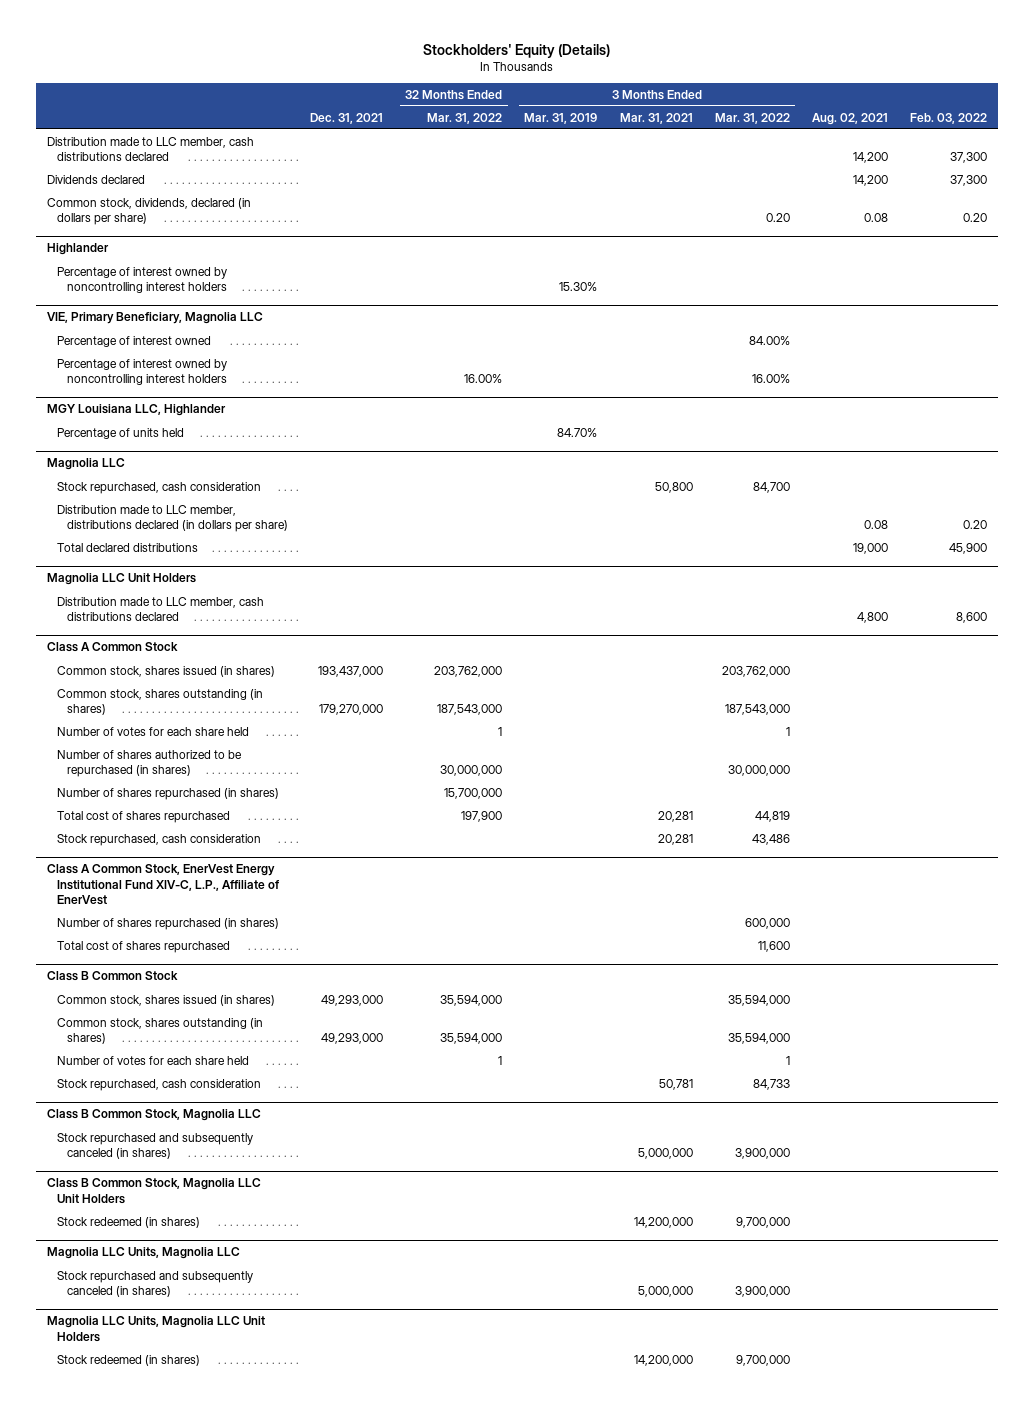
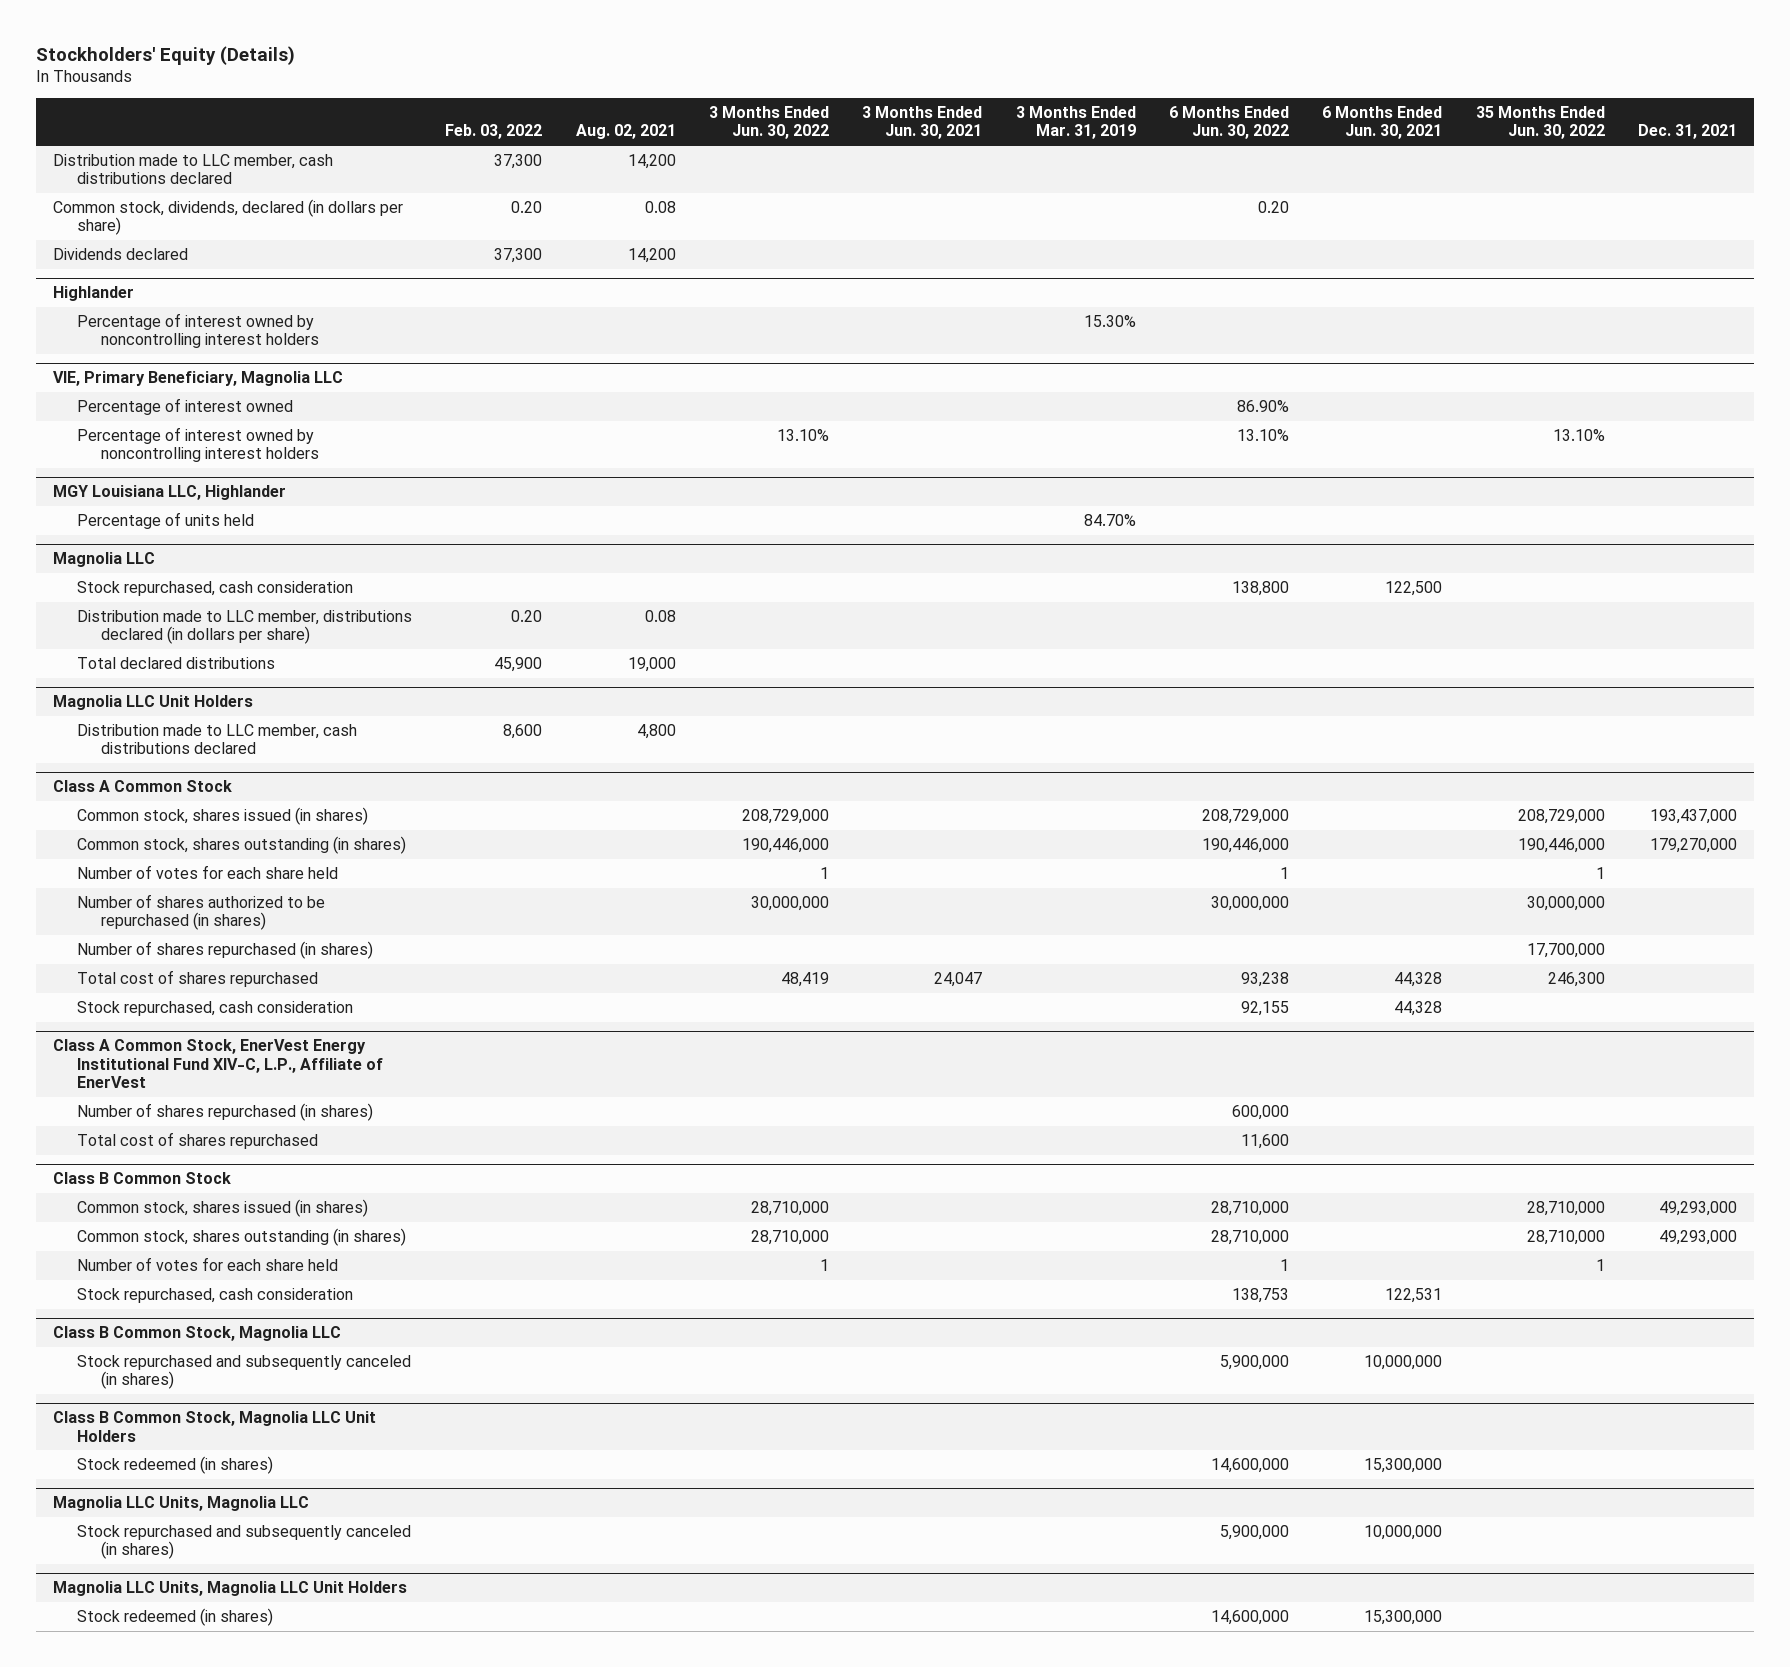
- | Dec. 31, 2021 | 32 Months Ended Mar. 31, 2022 | 3 Months Ended Mar. 31, 2019 | 3 Months Ended Mar. 31, 2021 | 3 Months Ended Mar. 31, 2022 | Aug. 02, 2021 | Feb. 03, 2022
+ | Feb. 03, 2022 | Aug. 02, 2021 | 3 Months Ended Jun. 30, 2022 | 3 Months Ended Jun. 30, 2021 | 3 Months Ended Mar. 31, 2019 | 6 Months Ended Jun. 30, 2022 | 6 Months Ended Jun. 30, 2021 | 35 Months Ended Jun. 30, 2022 | Dec. 31, 2021
moved down: Dividends declared | 37,300 | 14,200 | | | | | | |

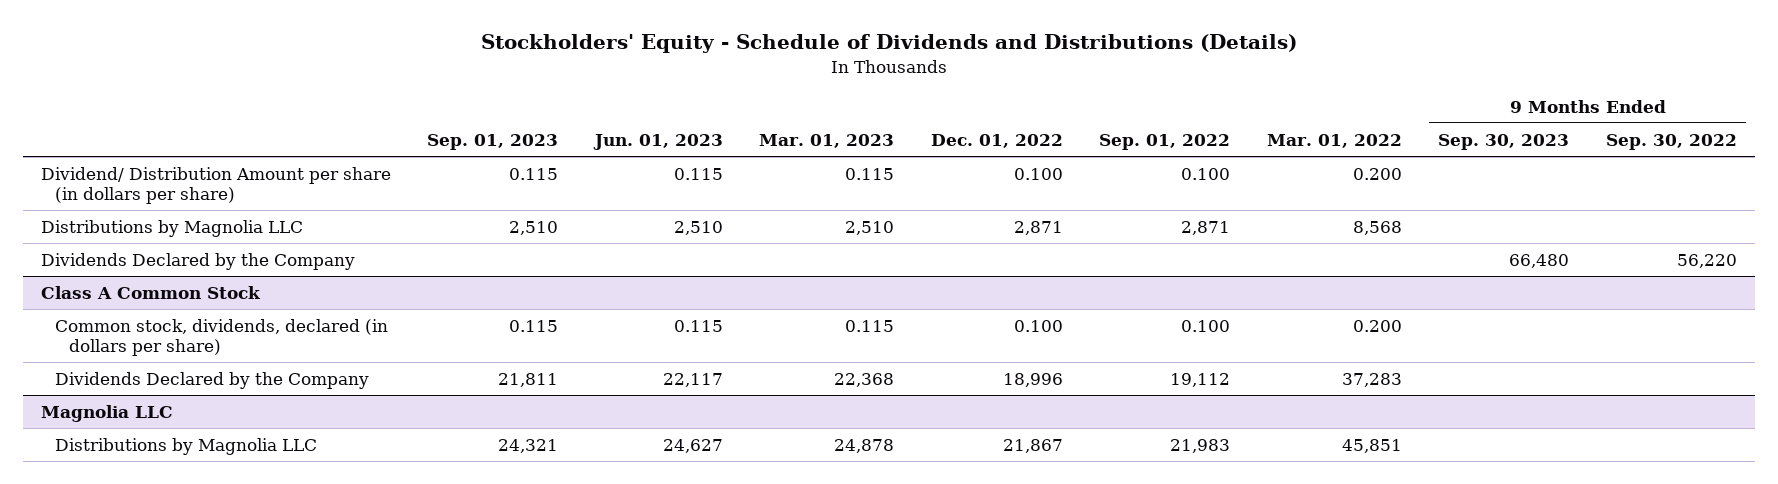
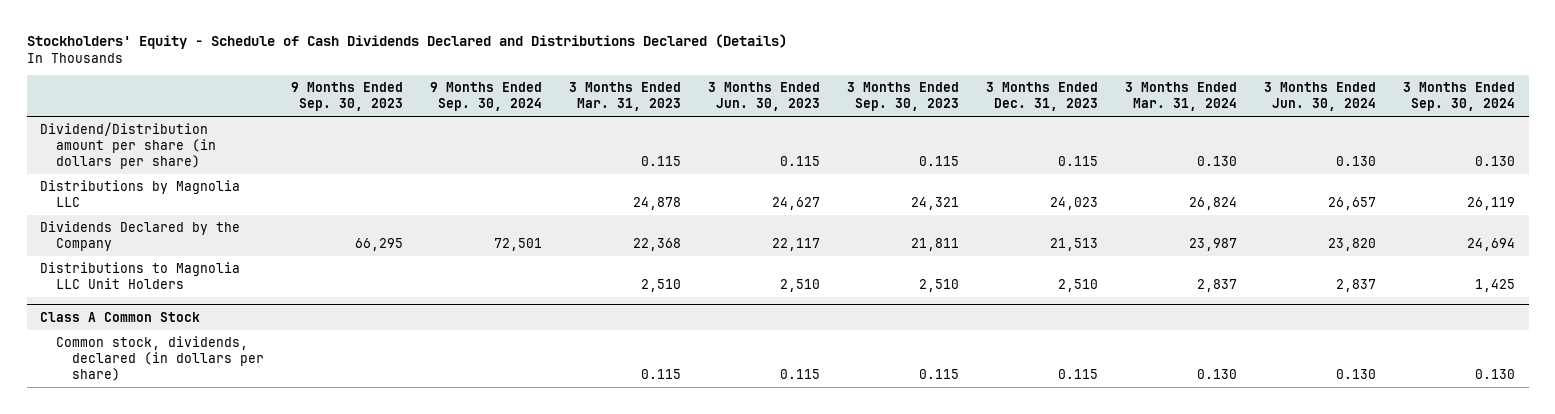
- Stockholders' Equity - Schedule of Dividends and Distributions (Details)
+ Stockholders' Equity - Schedule of Cash Dividends Declared and Distributions Declared (Details)
- | Sep. 01, 2023 | Jun. 01, 2023 | Mar. 01, 2023 | Dec. 01, 2022 | Sep. 01, 2022 | Mar. 01, 2022 | 9 Months Ended Sep. 30, 2023 | 9 Months Ended Sep. 30, 2022
+ | 9 Months Ended Sep. 30, 2023 | 9 Months Ended Sep. 30, 2024 | 3 Months Ended Mar. 31, 2023 | 3 Months Ended Jun. 30, 2023 | 3 Months Ended Sep. 30, 2023 | 3 Months Ended Dec. 31, 2023 | 3 Months Ended Mar. 31, 2024 | 3 Months Ended Jun. 30, 2024 | 3 Months Ended Sep. 30, 2024
- Dividend/ Distribution Amount per share (in dollars per share) | 0.115 | 0.115 | 0.115 | 0.100 | 0.100 | 0.200 | |
+ Dividend/Distribution amount per share (in dollars per share) | | | 0.115 | 0.115 | 0.115 | 0.115 | 0.130 | 0.130 | 0.130
- Dividends Declared by the Company | | | | | | | 66,480 | 56,220
+ Dividends Declared by the Company | 66,295 | 72,501 | 22,368 | 22,117 | 21,811 | 21,513 | 23,987 | 23,820 | 24,694
+ Distributions to Magnolia LLC Unit Holders | | | 2,510 | 2,510 | 2,510 | 2,510 | 2,837 | 2,837 | 1,425
@ Class A Common Stock
- Dividends Declared by the Company | 21,811 | 22,117 | 22,368 | 18,996 | 19,112 | 37,283 | |
- Magnolia LLC
- Distributions by Magnolia LLC | 24,321 | 24,627 | 24,878 | 21,867 | 21,983 | 45,851 | |

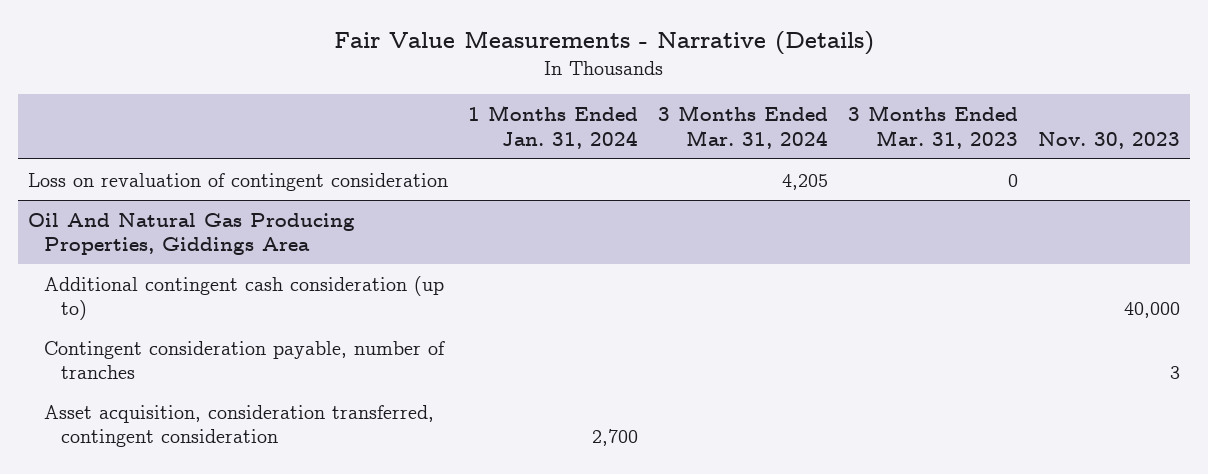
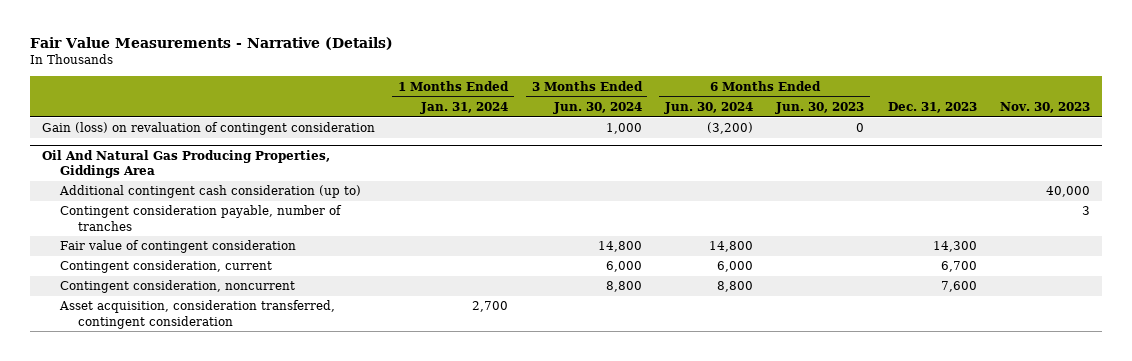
- | 1 Months Ended Jan. 31, 2024 | 3 Months Ended Mar. 31, 2024 | 3 Months Ended Mar. 31, 2023 | Nov. 30, 2023
+ | 1 Months Ended Jan. 31, 2024 | 3 Months Ended Jun. 30, 2024 | 6 Months Ended Jun. 30, 2024 | 6 Months Ended Jun. 30, 2023 | Dec. 31, 2023 | Nov. 30, 2023
- Loss on revaluation of contingent consideration | | 4,205 | 0 |
+ Gain (loss) on revaluation of contingent consideration | | 1,000 | (3,200) | 0 | |
@ Oil And Natural Gas Producing Properties, Giddings Area
+ Fair value of contingent consideration | | 14,800 | 14,800 | | 14,300 |
+ Contingent consideration, current | | 6,000 | 6,000 | | 6,700 |
+ Contingent consideration, noncurrent | | 8,800 | 8,800 | | 7,600 |

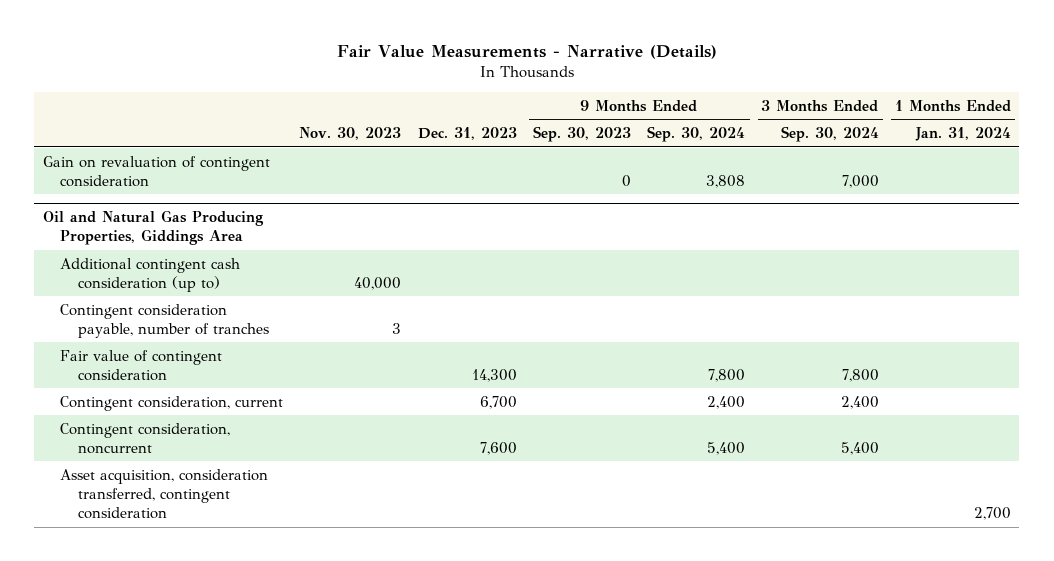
- | 1 Months Ended Jan. 31, 2024 | 3 Months Ended Jun. 30, 2024 | 6 Months Ended Jun. 30, 2024 | 6 Months Ended Jun. 30, 2023 | Dec. 31, 2023 | Nov. 30, 2023
+ | Nov. 30, 2023 | Dec. 31, 2023 | 9 Months Ended Sep. 30, 2023 | 9 Months Ended Sep. 30, 2024 | 3 Months Ended Sep. 30, 2024 | 1 Months Ended Jan. 31, 2024
- Gain (loss) on revaluation of contingent consideration | | 1,000 | (3,200) | 0 | |
- Oil And Natural Gas Producing Properties, Giddings Area
+ Gain on revaluation of contingent consideration | | | 0 | 3,808 | 7,000 |
+ Oil and Natural Gas Producing Properties, Giddings Area

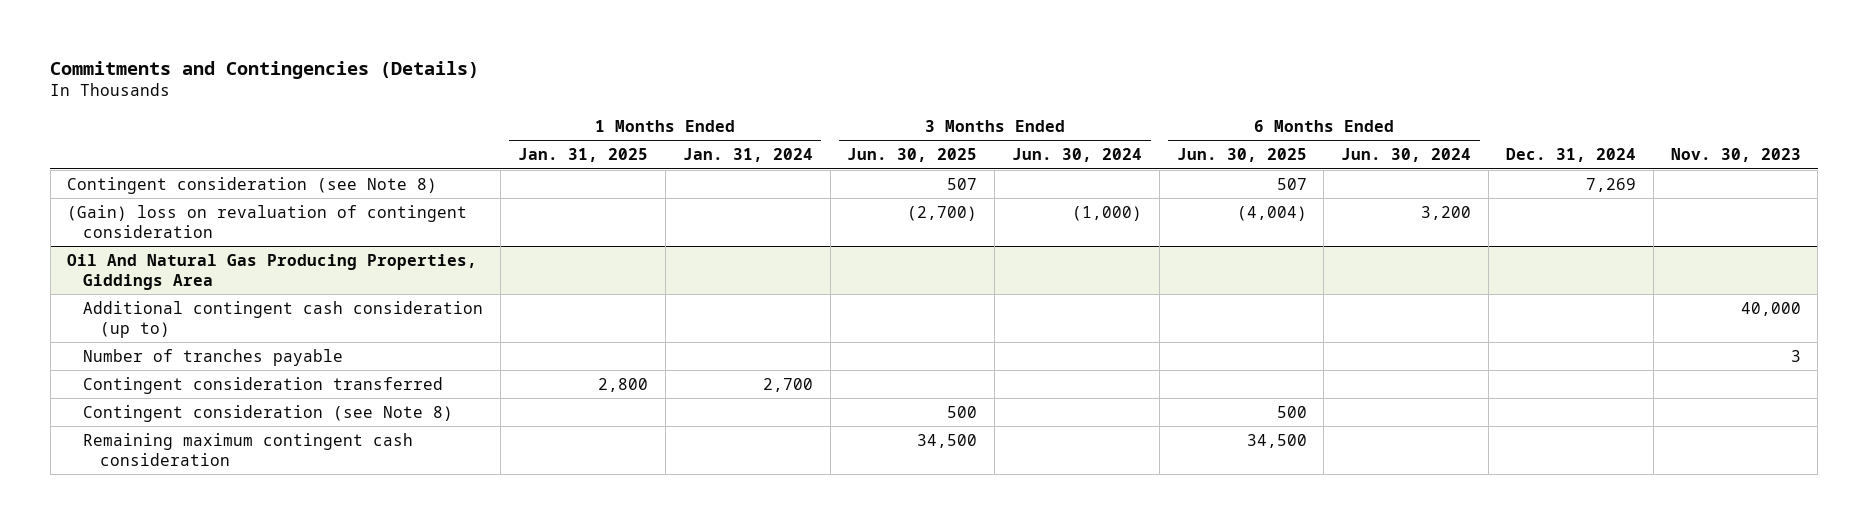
- Fair Value Measurements - Narrative (Details)
+ Commitments and Contingencies (Details)
- | Nov. 30, 2023 | Dec. 31, 2023 | 9 Months Ended Sep. 30, 2023 | 9 Months Ended Sep. 30, 2024 | 3 Months Ended Sep. 30, 2024 | 1 Months Ended Jan. 31, 2024
+ | 1 Months Ended Jan. 31, 2025 | 1 Months Ended Jan. 31, 2024 | 3 Months Ended Jun. 30, 2025 | 3 Months Ended Jun. 30, 2024 | 6 Months Ended Jun. 30, 2025 | 6 Months Ended Jun. 30, 2024 | Dec. 31, 2024 | Nov. 30, 2023
- Gain on revaluation of contingent consideration | | | 0 | 3,808 | 7,000 |
- Oil and Natural Gas Producing Properties, Giddings Area
+ Contingent consideration (see Note 8) | | | 507 | | 507 | | 7,269 |
+ (Gain) loss on revaluation of contingent consideration | | | (2,700) | (1,000) | (4,004) | 3,200 | |
+ Oil And Natural Gas Producing Properties, Giddings Area
- Contingent consideration payable, number of tranches | 3 | | | | |
- Fair value of contingent consideration | | 14,300 | | 7,800 | 7,800 |
- Contingent consideration, current | | 6,700 | | 2,400 | 2,400 |
- Contingent consideration, noncurrent | | 7,600 | | 5,400 | 5,400 |
- Asset acquisition, consideration transferred, contingent consideration | | | | | | 2,700
+ Number of tranches payable | | | | | | | | 3
+ Contingent consideration transferred | 2,800 | 2,700 | | | | | |
+ Contingent consideration (see Note 8) | | | 500 | | 500 | | |
+ Remaining maximum contingent cash consideration | | | 34,500 | | 34,500 | | |

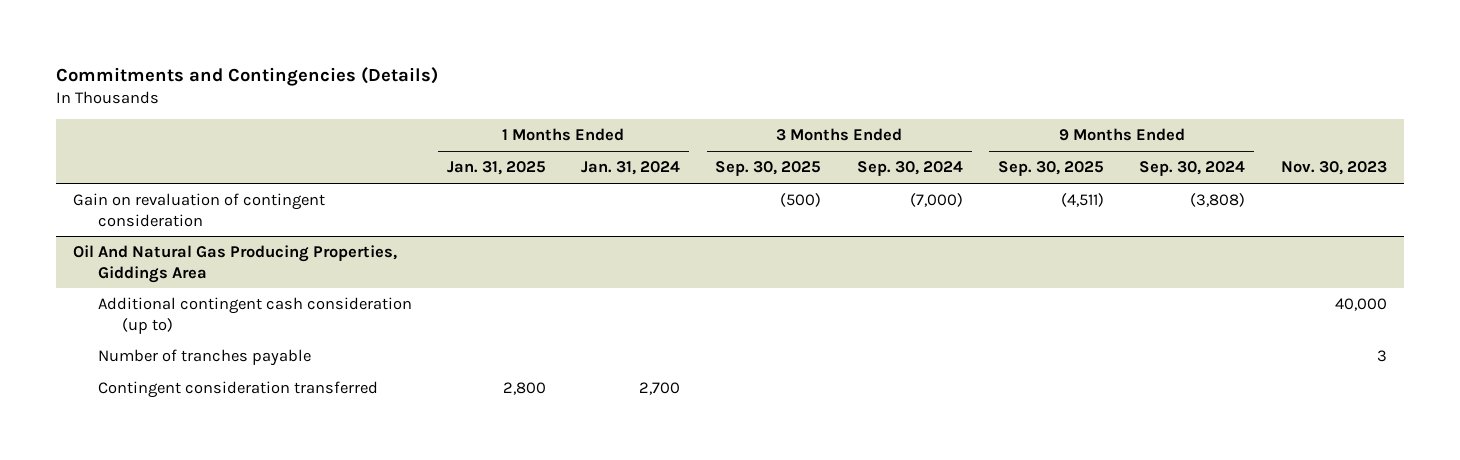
- | 1 Months Ended Jan. 31, 2025 | 1 Months Ended Jan. 31, 2024 | 3 Months Ended Jun. 30, 2025 | 3 Months Ended Jun. 30, 2024 | 6 Months Ended Jun. 30, 2025 | 6 Months Ended Jun. 30, 2024 | Dec. 31, 2024 | Nov. 30, 2023
+ | 1 Months Ended Jan. 31, 2025 | 1 Months Ended Jan. 31, 2024 | 3 Months Ended Sep. 30, 2025 | 3 Months Ended Sep. 30, 2024 | 9 Months Ended Sep. 30, 2025 | 9 Months Ended Sep. 30, 2024 | Nov. 30, 2023
- Contingent consideration (see Note 8) | | | 507 | | 507 | | 7,269 |
- (Gain) loss on revaluation of contingent consideration | | | (2,700) | (1,000) | (4,004) | 3,200 | |
+ Gain on revaluation of contingent consideration | | | (500) | (7,000) | (4,511) | (3,808) |
@ Oil And Natural Gas Producing Properties, Giddings Area
- Contingent consideration (see Note 8) | | | 500 | | 500 | | |
- Remaining maximum contingent cash consideration | | | 34,500 | | 34,500 | | |

